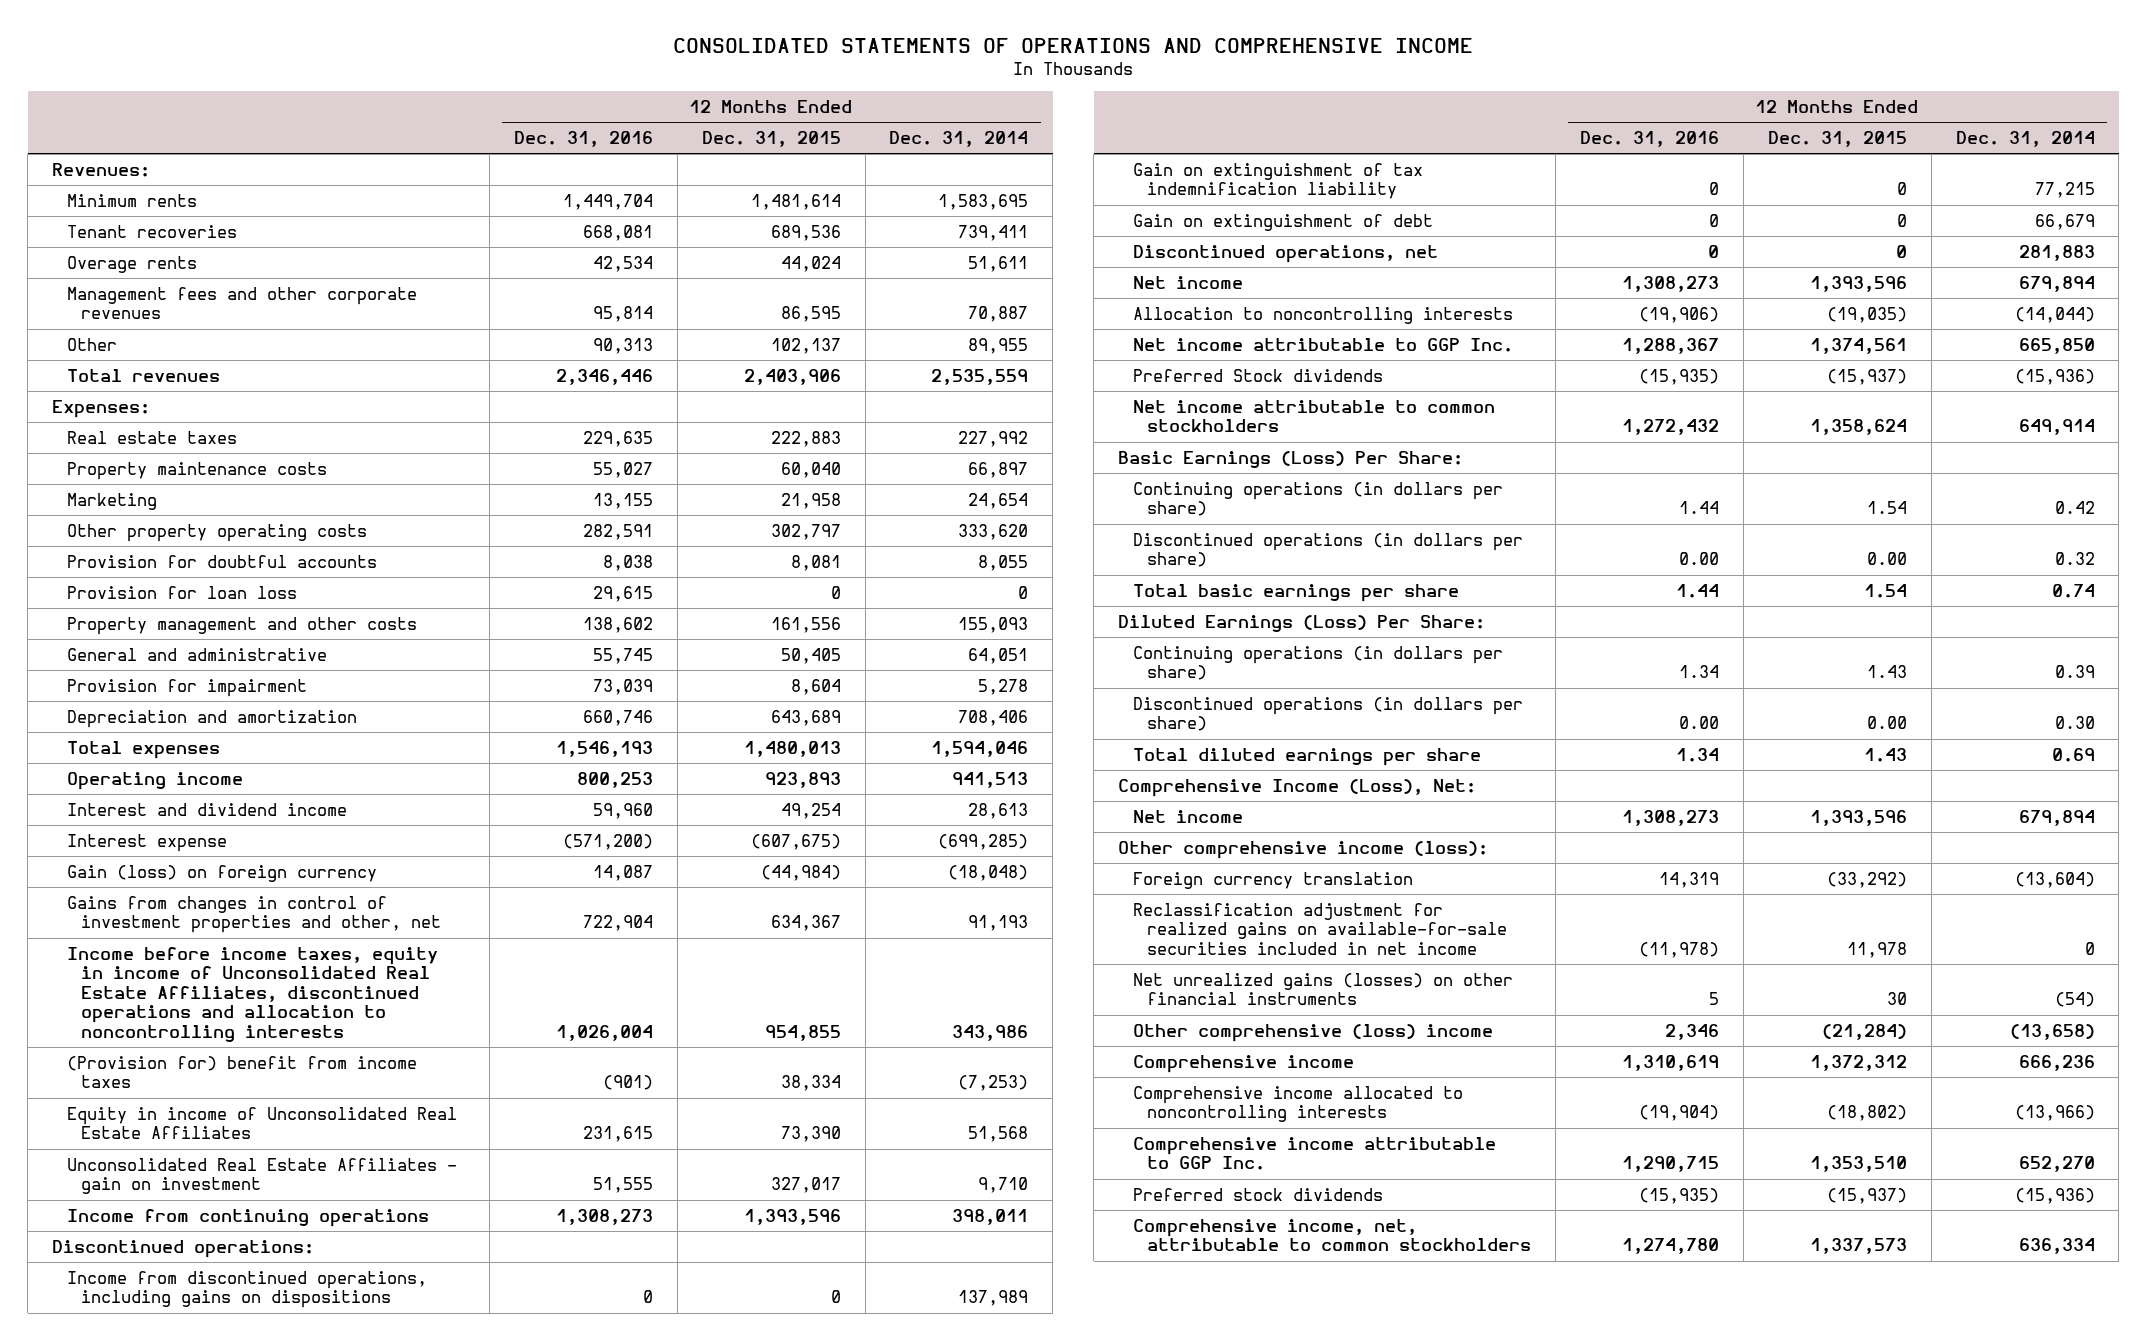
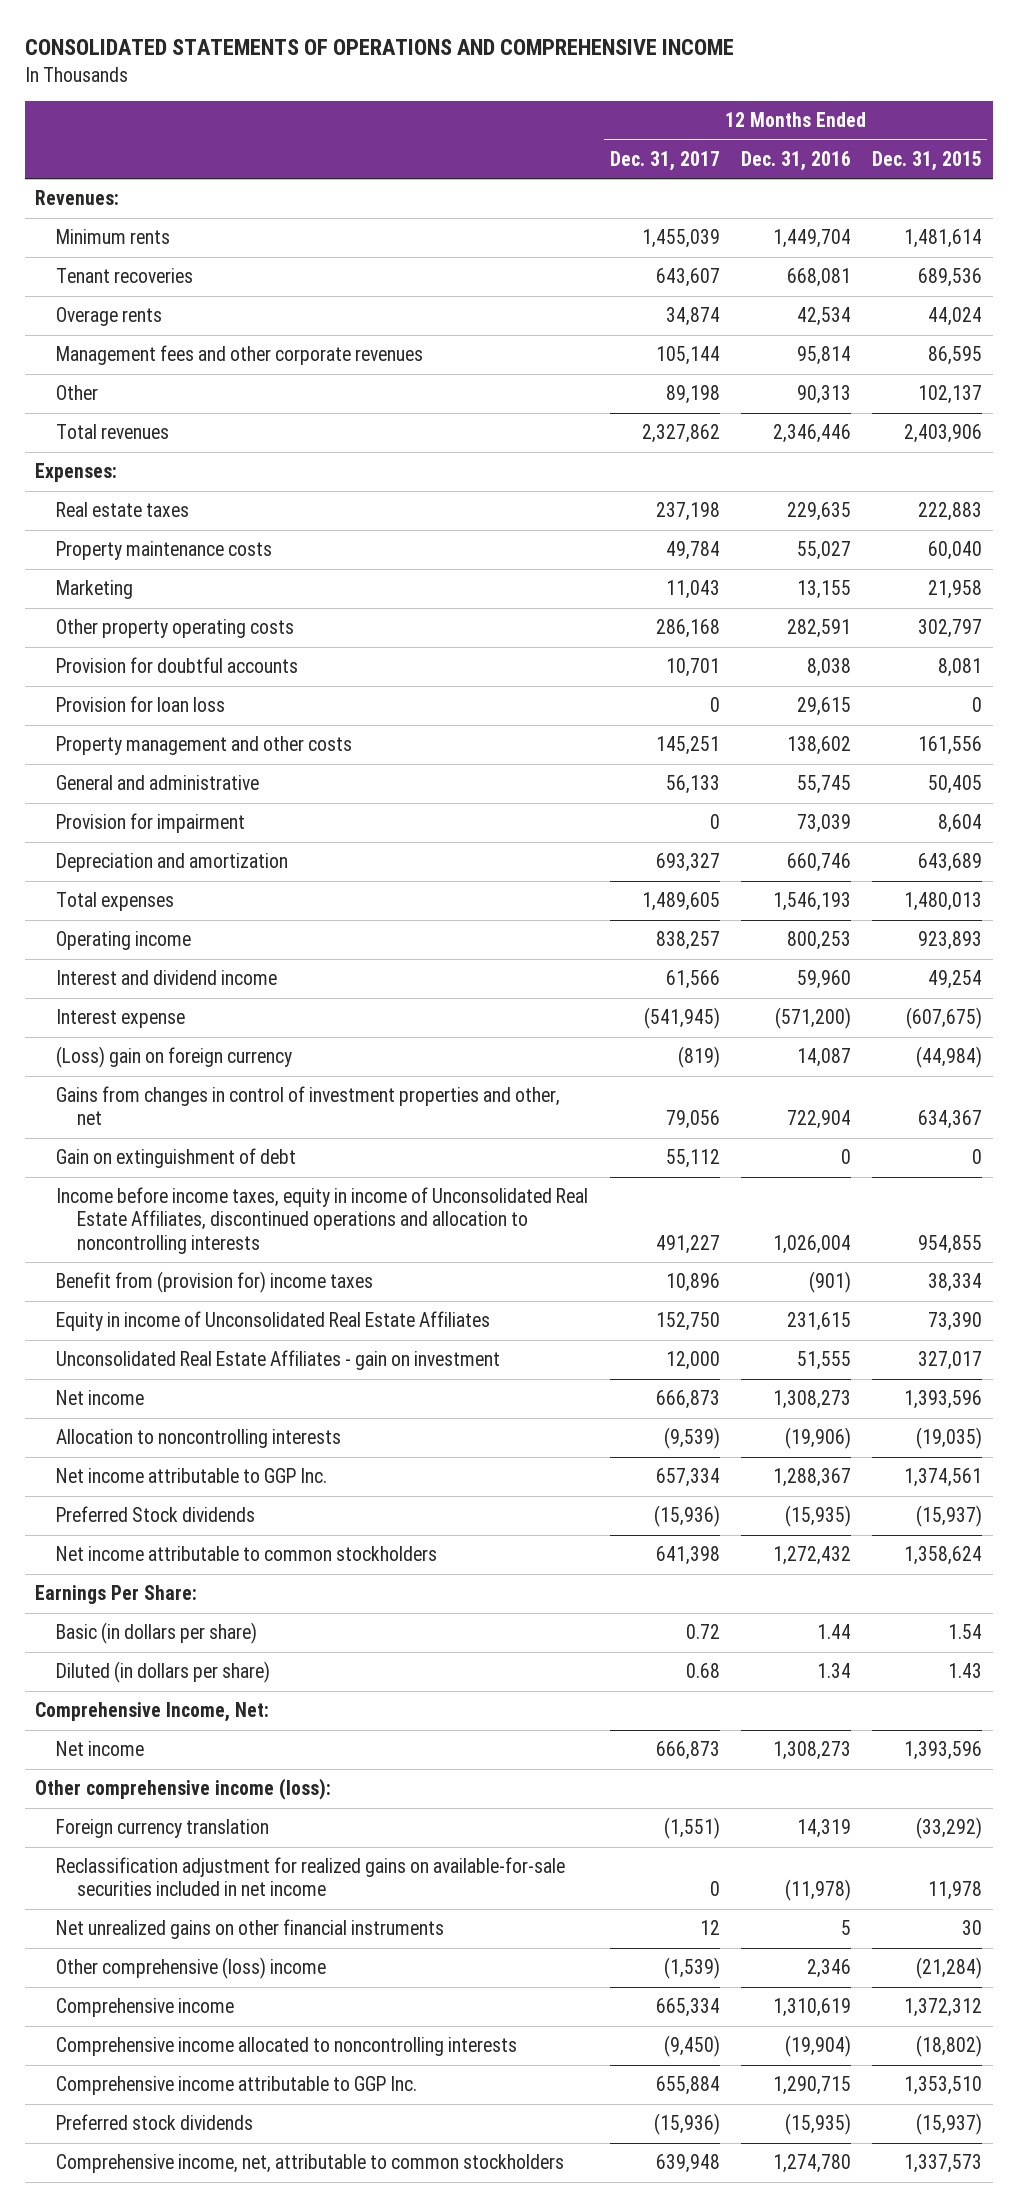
- | 12 Months Ended Dec. 31, 2016 | 12 Months Ended Dec. 31, 2015 | 12 Months Ended Dec. 31, 2014
+ | 12 Months Ended Dec. 31, 2017 | 12 Months Ended Dec. 31, 2016 | 12 Months Ended Dec. 31, 2015
- Gain (loss) on foreign currency | 14,087 | (44,984) | (18,048)
+ (Loss) gain on foreign currency | (819) | 14,087 | (44,984)
moved up: Gain on extinguishment of debt | 55,112 | 0 | 0
- (Provision for) benefit from income taxes | (901) | 38,334 | (7,253)
+ Benefit from (provision for) income taxes | 10,896 | (901) | 38,334
- Income from continuing operations | 1,308,273 | 1,393,596 | 398,011
- Discontinued operations:
- Income from discontinued operations, including gains on dispositions | 0 | 0 | 137,989
- Gain on extinguishment of tax indemnification liability | 0 | 0 | 77,215
- Discontinued operations, net | 0 | 0 | 281,883
- Basic Earnings (Loss) Per Share:
- Continuing operations (in dollars per share) | 1.44 | 1.54 | 0.42
- Discontinued operations (in dollars per share) | 0.00 | 0.00 | 0.32
- Total basic earnings per share | 1.44 | 1.54 | 0.74
- Diluted Earnings (Loss) Per Share:
- Continuing operations (in dollars per share) | 1.34 | 1.43 | 0.39
- Discontinued operations (in dollars per share) | 0.00 | 0.00 | 0.30
- Total diluted earnings per share | 1.34 | 1.43 | 0.69
- Comprehensive Income (Loss), Net:
+ Earnings Per Share:
+ Basic (in dollars per share) | 0.72 | 1.44 | 1.54
+ Diluted (in dollars per share) | 0.68 | 1.34 | 1.43
+ Comprehensive Income, Net:
- Net unrealized gains (losses) on other financial instruments | 5 | 30 | (54)
+ Net unrealized gains on other financial instruments | 12 | 5 | 30

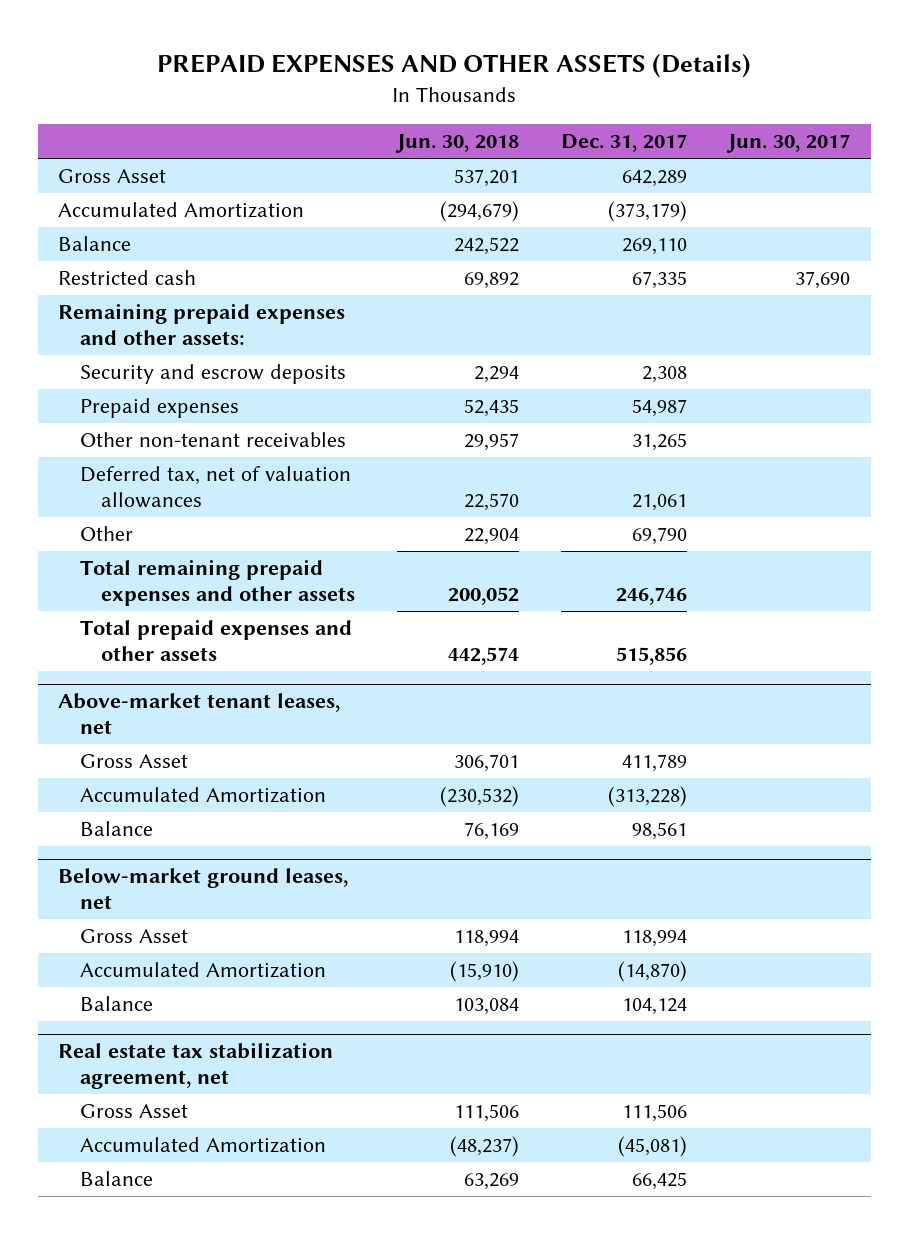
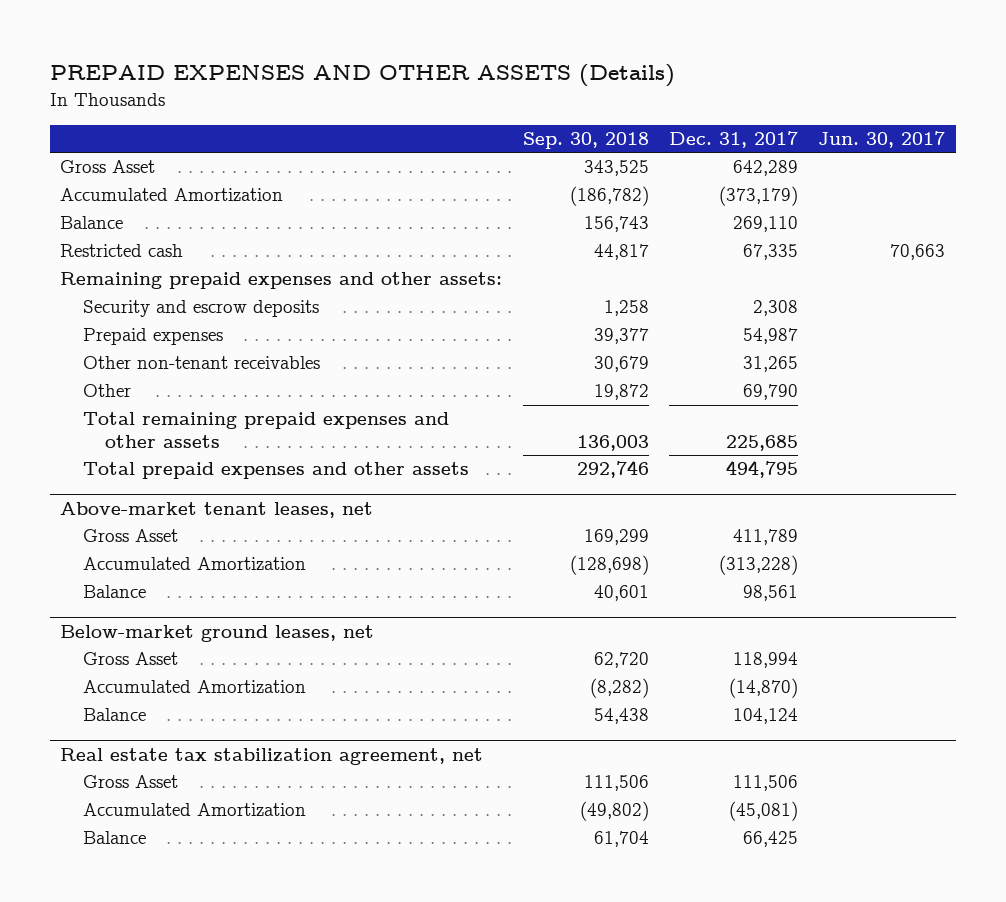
- | Jun. 30, 2018 | Dec. 31, 2017 | Jun. 30, 2017
+ | Sep. 30, 2018 | Dec. 31, 2017 | Jun. 30, 2017
- Restricted cash | 69,892 | 67,335 | 37,690
+ Restricted cash | 44,817 | 67,335 | 70,663
- Deferred tax, net of valuation allowances | 22,570 | 21,061 |
- Total remaining prepaid expenses and other assets | 200,052 | 246,746 |
- Total prepaid expenses and other assets | 442,574 | 515,856 |
+ Total remaining prepaid expenses and other assets | 136,003 | 225,685 |
+ Total prepaid expenses and other assets | 292,746 | 494,795 |

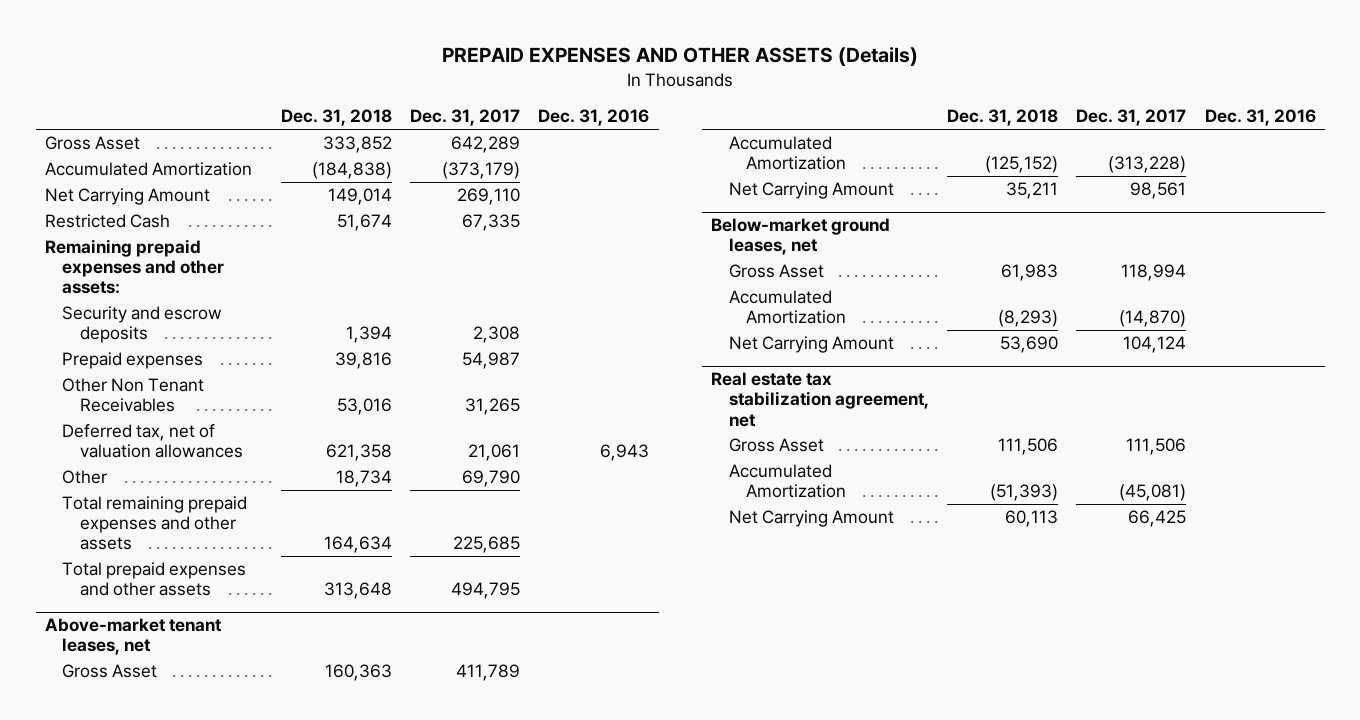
- | Sep. 30, 2018 | Dec. 31, 2017 | Jun. 30, 2017
+ | Dec. 31, 2018 | Dec. 31, 2017 | Dec. 31, 2016
- Balance | 156,743 | 269,110 |
- Restricted cash | 44,817 | 67,335 | 70,663
+ Net Carrying Amount | 149,014 | 269,110 |
+ Restricted Cash | 51,674 | 67,335 |
- Other non-tenant receivables | 30,679 | 31,265 |
+ Other Non Tenant Receivables | 53,016 | 31,265 |
+ Deferred tax, net of valuation allowances | 621,358 | 21,061 | 6,943
@ Above-market tenant leases, net
- Balance | 40,601 | 98,561 |
+ Net Carrying Amount | 35,211 | 98,561 |
@ Below-market ground leases, net
- Balance | 54,438 | 104,124 |
+ Net Carrying Amount | 53,690 | 104,124 |
@ Real estate tax stabilization agreement, net
- Balance | 61,704 | 66,425 |
+ Net Carrying Amount | 60,113 | 66,425 |

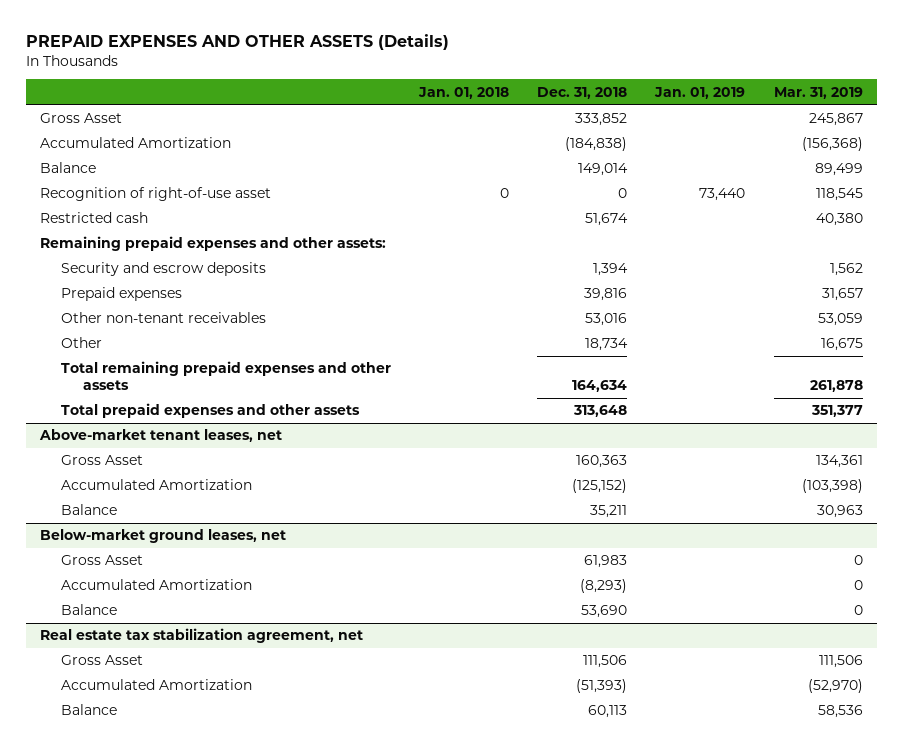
- | Dec. 31, 2018 | Dec. 31, 2017 | Dec. 31, 2016
+ | Jan. 01, 2018 | Dec. 31, 2018 | Jan. 01, 2019 | Mar. 31, 2019
- Net Carrying Amount | 149,014 | 269,110 |
- Restricted Cash | 51,674 | 67,335 |
+ Balance | | 149,014 | | 89,499
+ Recognition of right-of-use asset | 0 | 0 | 73,440 | 118,545
+ Restricted cash | | 51,674 | | 40,380
- Other Non Tenant Receivables | 53,016 | 31,265 |
- Deferred tax, net of valuation allowances | 621,358 | 21,061 | 6,943
+ Other non-tenant receivables | | 53,016 | | 53,059
@ Above-market tenant leases, net
- Net Carrying Amount | 35,211 | 98,561 |
+ Balance | | 35,211 | | 30,963
@ Below-market ground leases, net
- Net Carrying Amount | 53,690 | 104,124 |
+ Balance | | 53,690 | | 0
@ Real estate tax stabilization agreement, net
- Net Carrying Amount | 60,113 | 66,425 |
+ Balance | | 60,113 | | 58,536

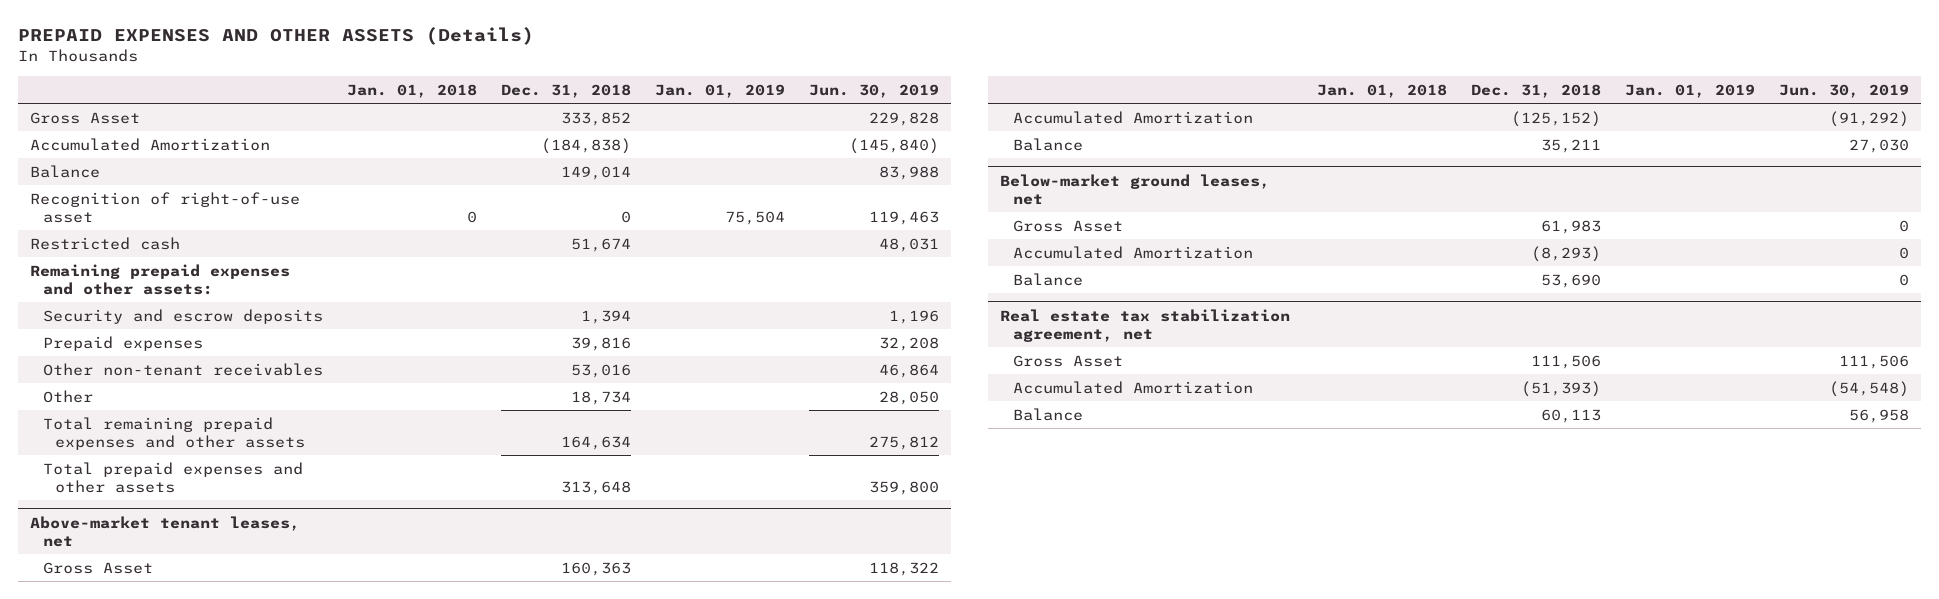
- | Jan. 01, 2018 | Dec. 31, 2018 | Jan. 01, 2019 | Mar. 31, 2019
+ | Jan. 01, 2018 | Dec. 31, 2018 | Jan. 01, 2019 | Jun. 30, 2019
- Recognition of right-of-use asset | 0 | 0 | 73,440 | 118,545
+ Recognition of right-of-use asset | 0 | 0 | 75,504 | 119,463

